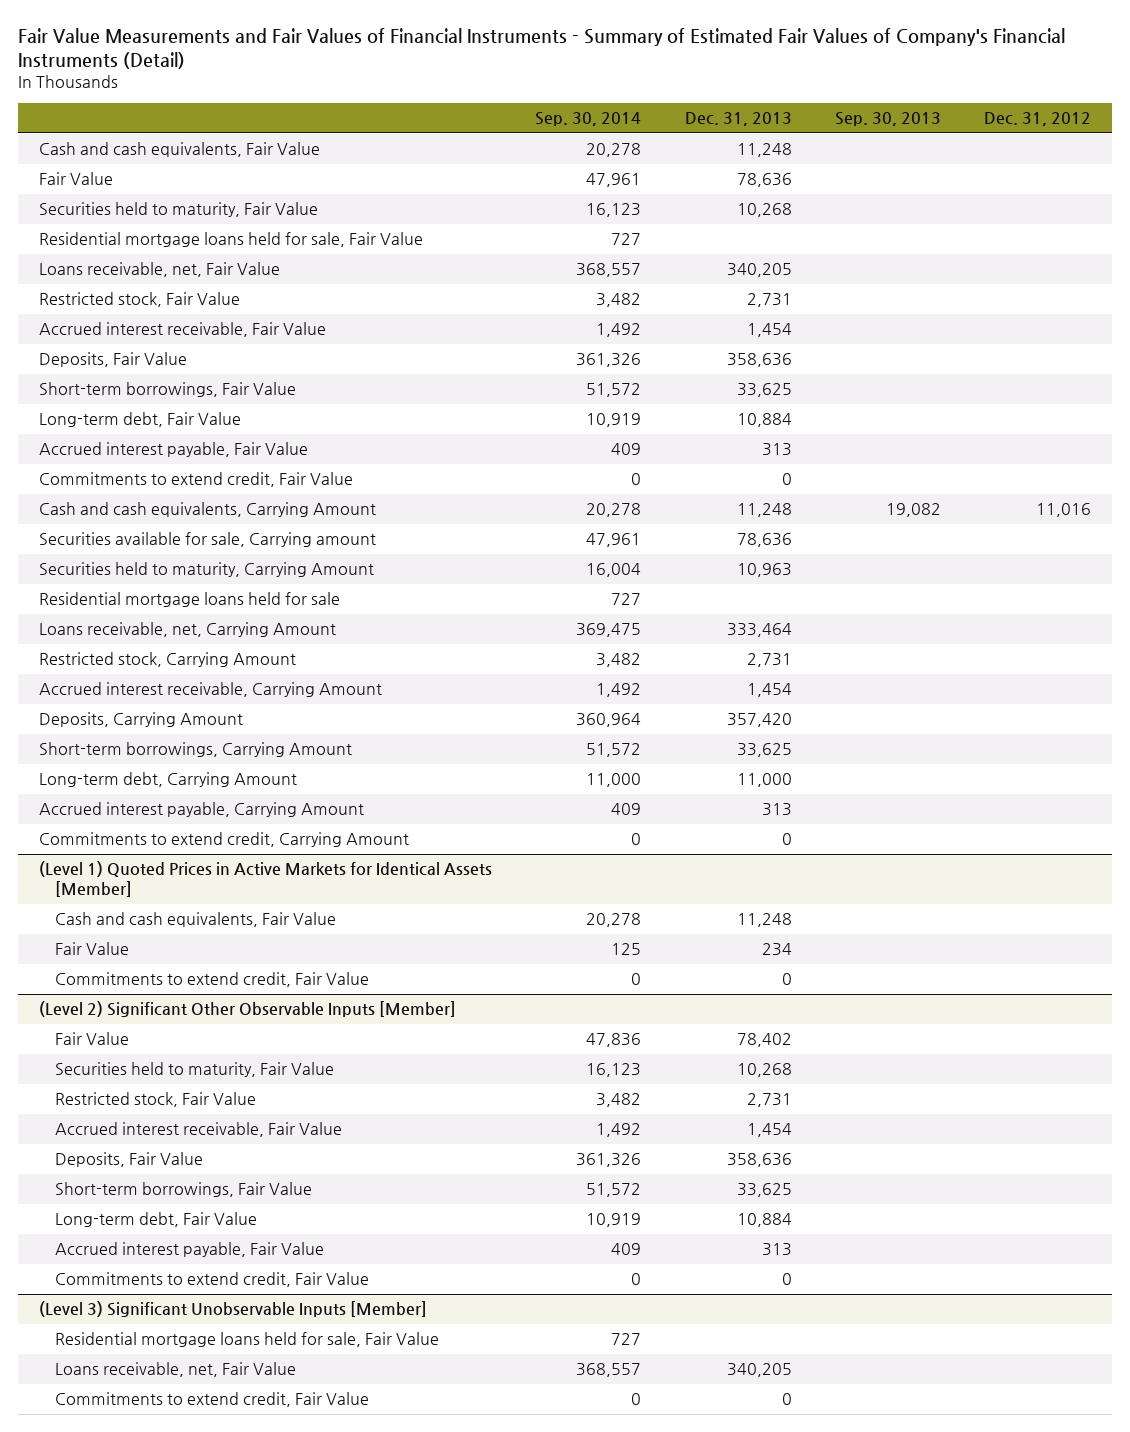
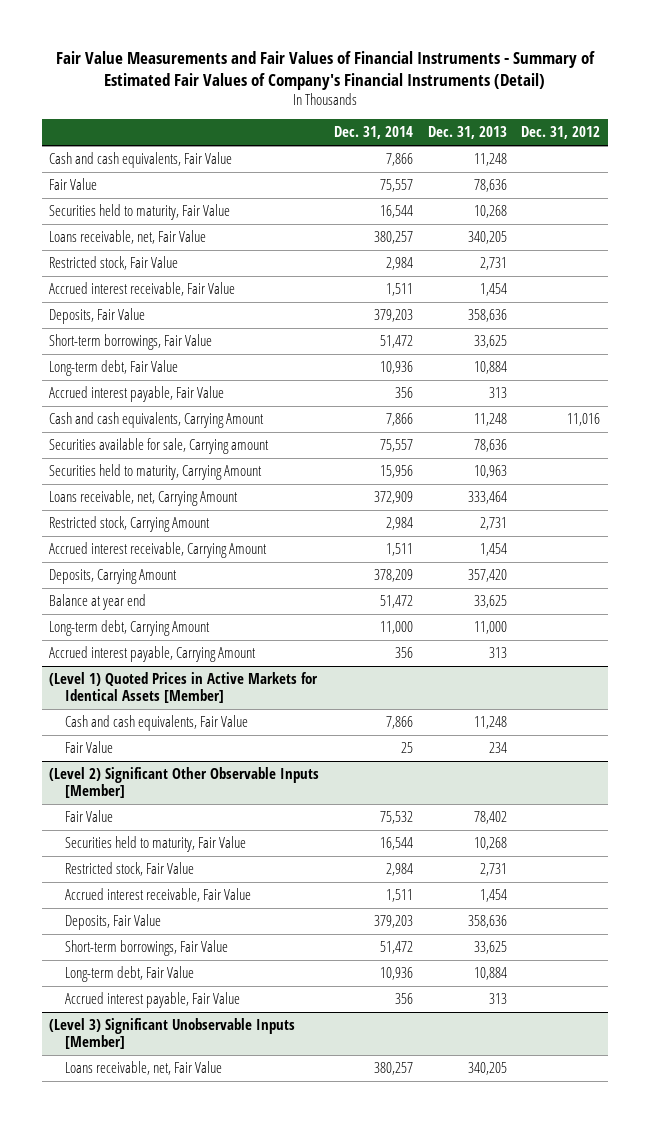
- | Sep. 30, 2014 | Dec. 31, 2013 | Sep. 30, 2013 | Dec. 31, 2012
+ | Dec. 31, 2014 | Dec. 31, 2013 | Dec. 31, 2012
- Residential mortgage loans held for sale, Fair Value | 727 | | |
- Commitments to extend credit, Fair Value | 0 | 0 | |
- Residential mortgage loans held for sale | 727 | | |
- Short-term borrowings, Carrying Amount | 51,572 | 33,625 | |
+ Balance at year end | 51,472 | 33,625 |
- Commitments to extend credit, Carrying Amount | 0 | 0 | |
@ (Level 1) Quoted Prices in Active Markets for Identical Assets [Member]
- Commitments to extend credit, Fair Value | 0 | 0 | |
@ (Level 2) Significant Other Observable Inputs [Member]
- Commitments to extend credit, Fair Value | 0 | 0 | |
@ (Level 3) Significant Unobservable Inputs [Member]
- Residential mortgage loans held for sale, Fair Value | 727 | | |
- Commitments to extend credit, Fair Value | 0 | 0 | |

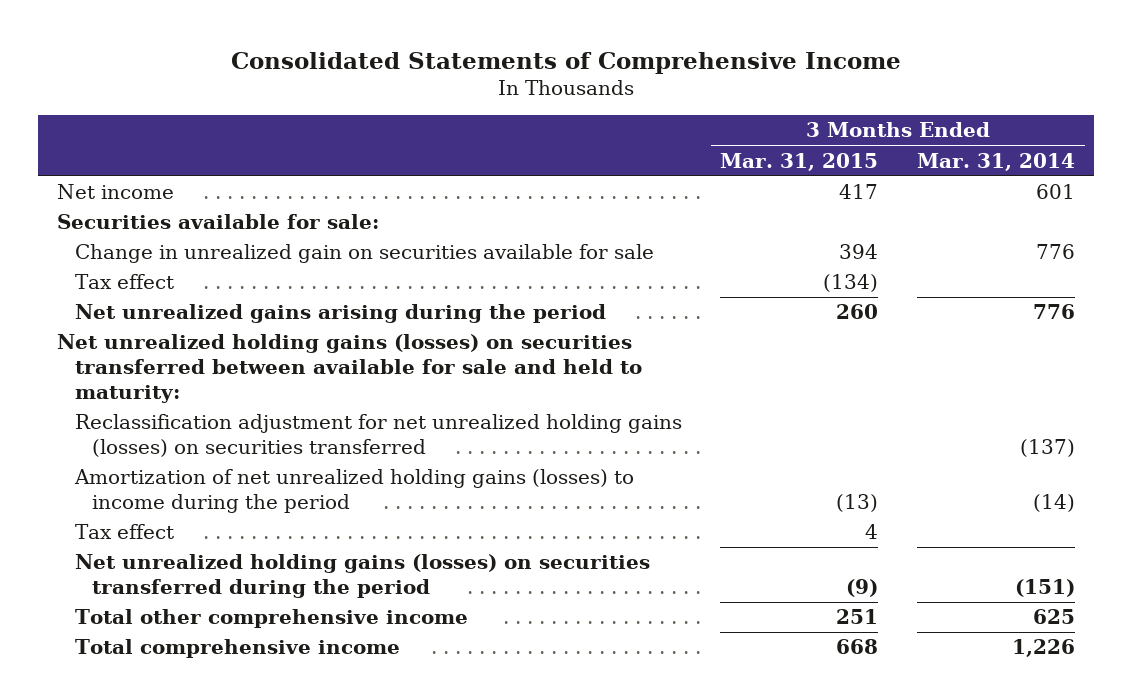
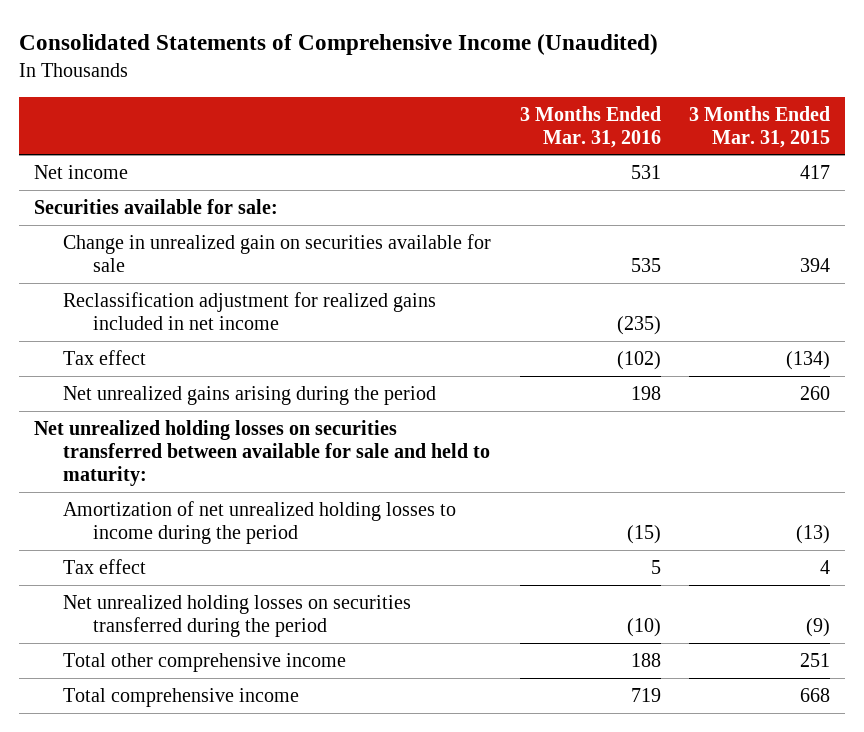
- Consolidated Statements of Comprehensive Income
+ Consolidated Statements of Comprehensive Income (Unaudited)
- | 3 Months Ended Mar. 31, 2015 | 3 Months Ended Mar. 31, 2014
+ | 3 Months Ended Mar. 31, 2016 | 3 Months Ended Mar. 31, 2015
+ Reclassification adjustment for realized gains included in net income | (235) |
- Net unrealized holding gains (losses) on securities transferred between available for sale and held to maturity:
- Reclassification adjustment for net unrealized holding gains (losses) on securities transferred | | (137)
- Amortization of net unrealized holding gains (losses) to income during the period | (13) | (14)
+ Net unrealized holding losses on securities transferred between available for sale and held to maturity:
+ Amortization of net unrealized holding losses to income during the period | (15) | (13)
- Net unrealized holding gains (losses) on securities transferred during the period | (9) | (151)
+ Net unrealized holding losses on securities transferred during the period | (10) | (9)

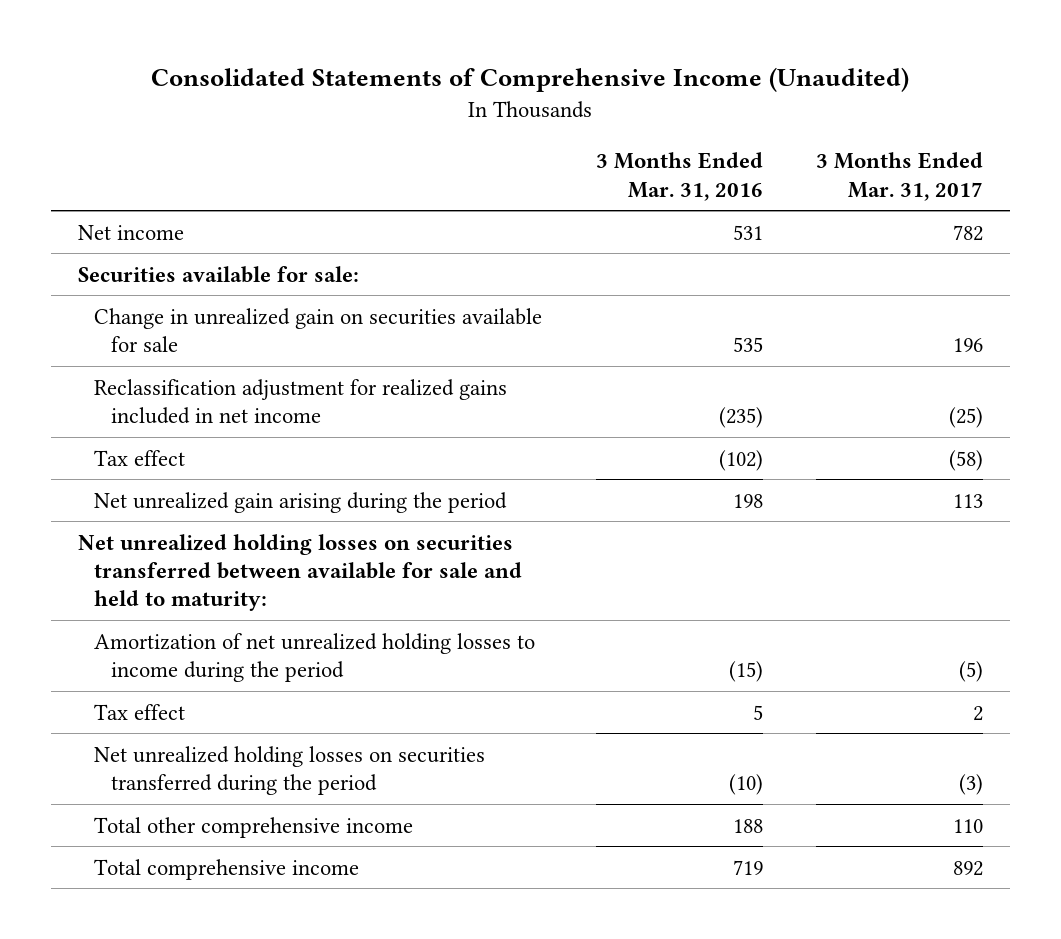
- | 3 Months Ended Mar. 31, 2016 | 3 Months Ended Mar. 31, 2015
+ | 3 Months Ended Mar. 31, 2016 | 3 Months Ended Mar. 31, 2017
- Net unrealized gains arising during the period | 198 | 260
+ Net unrealized gain arising during the period | 198 | 113

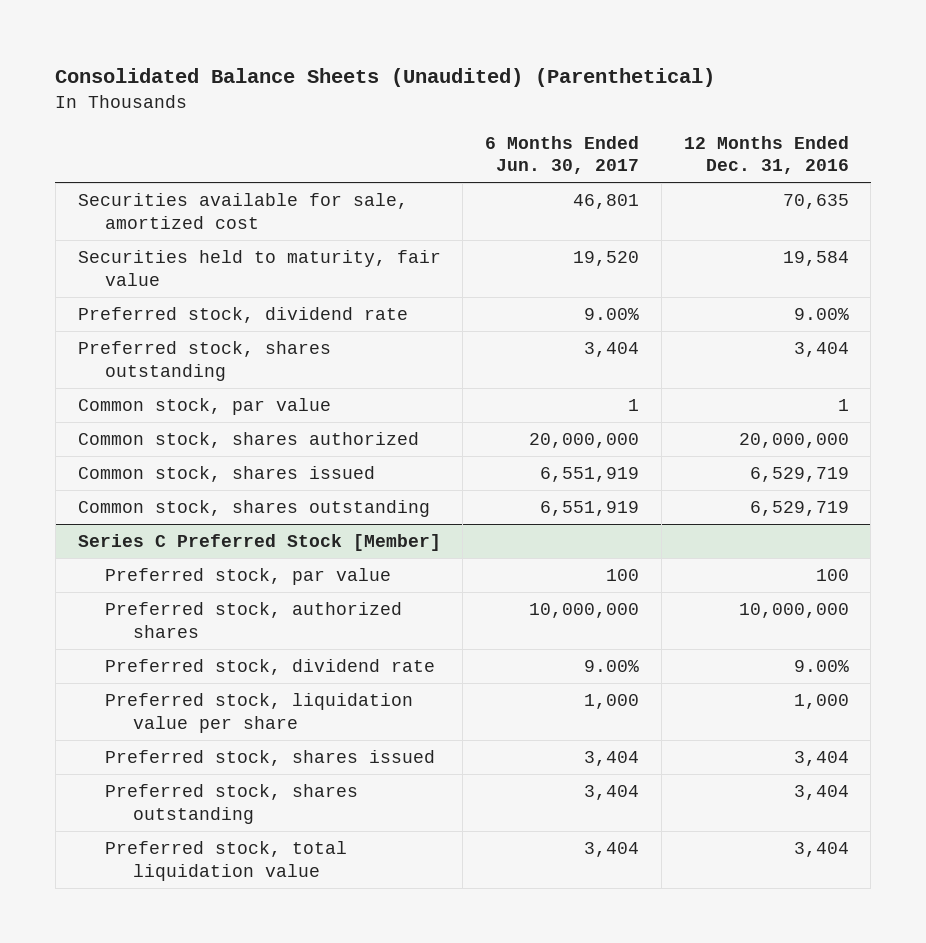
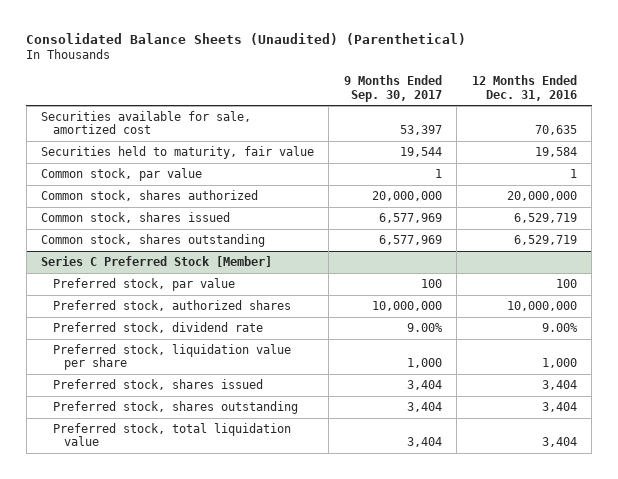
- | 6 Months Ended Jun. 30, 2017 | 12 Months Ended Dec. 31, 2016
+ | 9 Months Ended Sep. 30, 2017 | 12 Months Ended Dec. 31, 2016
- Preferred stock, dividend rate | 9.00% | 9.00%
- Preferred stock, shares outstanding | 3,404 | 3,404

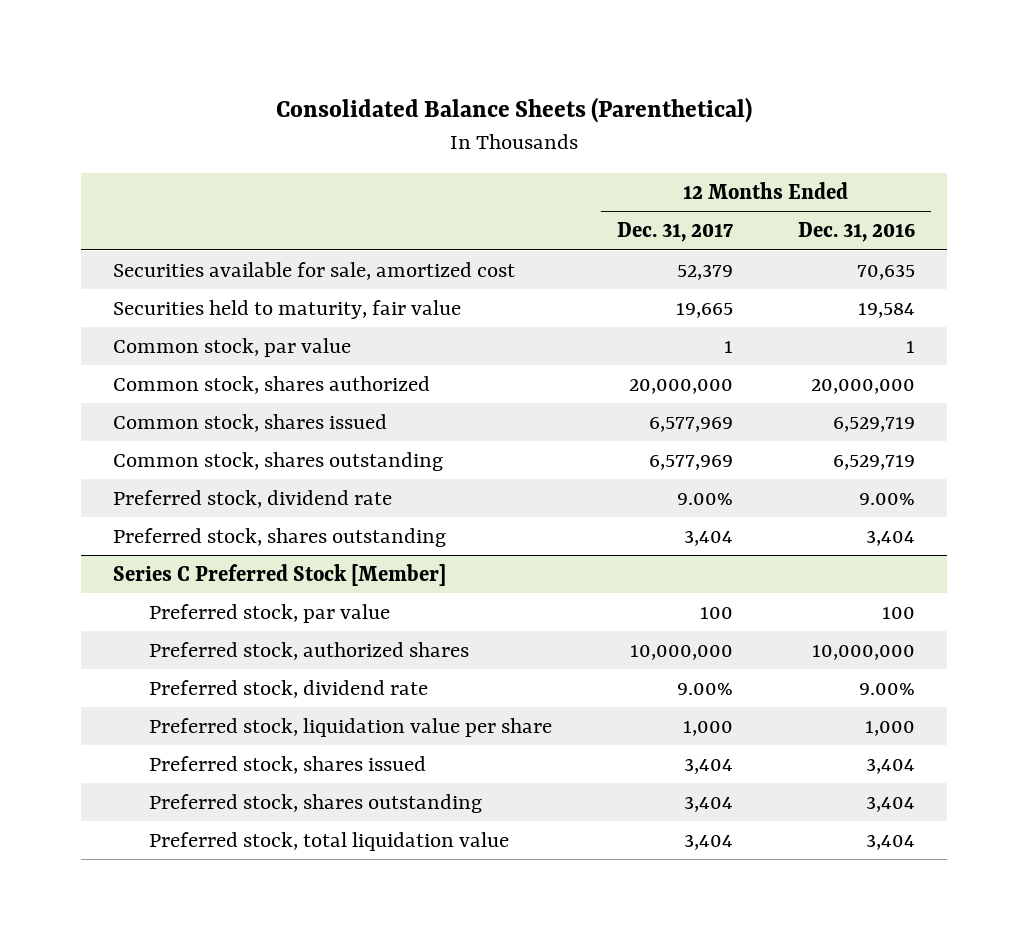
- Consolidated Balance Sheets (Unaudited) (Parenthetical)
+ Consolidated Balance Sheets (Parenthetical)
- | 9 Months Ended Sep. 30, 2017 | 12 Months Ended Dec. 31, 2016
+ | 12 Months Ended Dec. 31, 2017 | 12 Months Ended Dec. 31, 2016
+ Preferred stock, dividend rate | 9.00% | 9.00%
+ Preferred stock, shares outstanding | 3,404 | 3,404

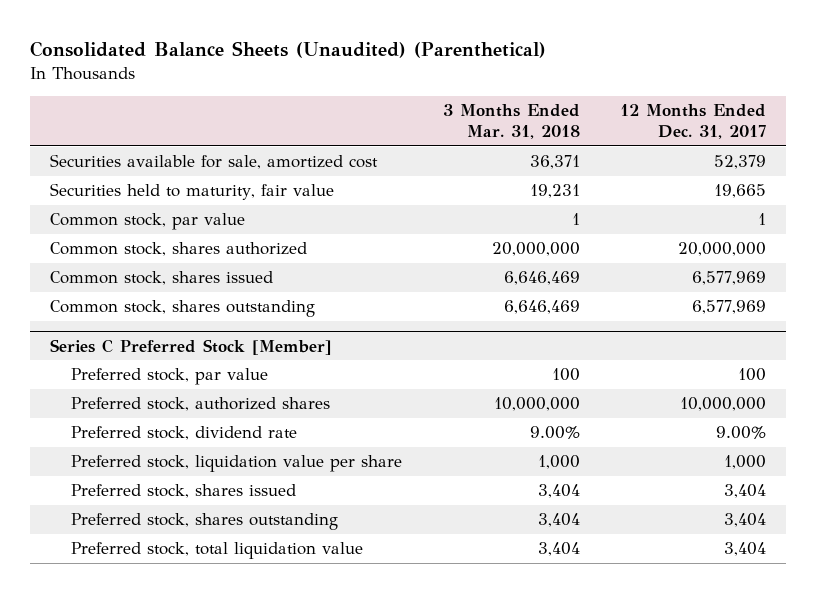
- Consolidated Balance Sheets (Parenthetical)
+ Consolidated Balance Sheets (Unaudited) (Parenthetical)
- | 12 Months Ended Dec. 31, 2017 | 12 Months Ended Dec. 31, 2016
+ | 3 Months Ended Mar. 31, 2018 | 12 Months Ended Dec. 31, 2017
- Preferred stock, dividend rate | 9.00% | 9.00%
- Preferred stock, shares outstanding | 3,404 | 3,404

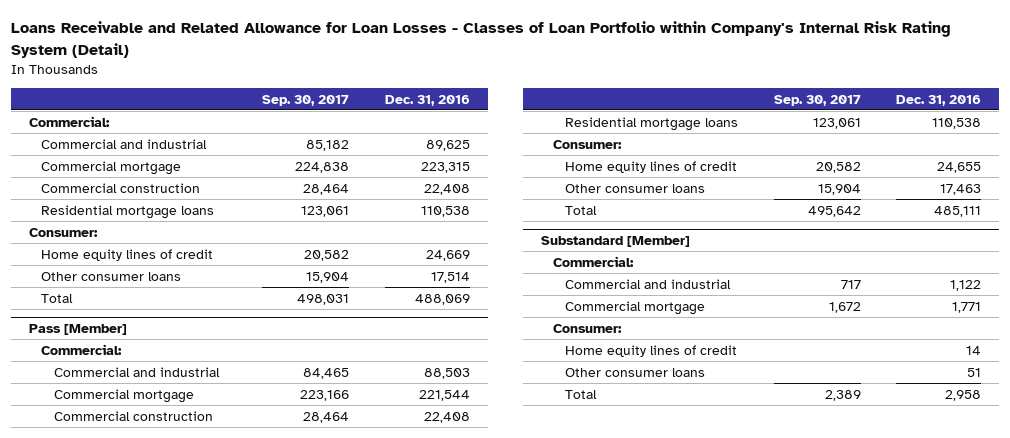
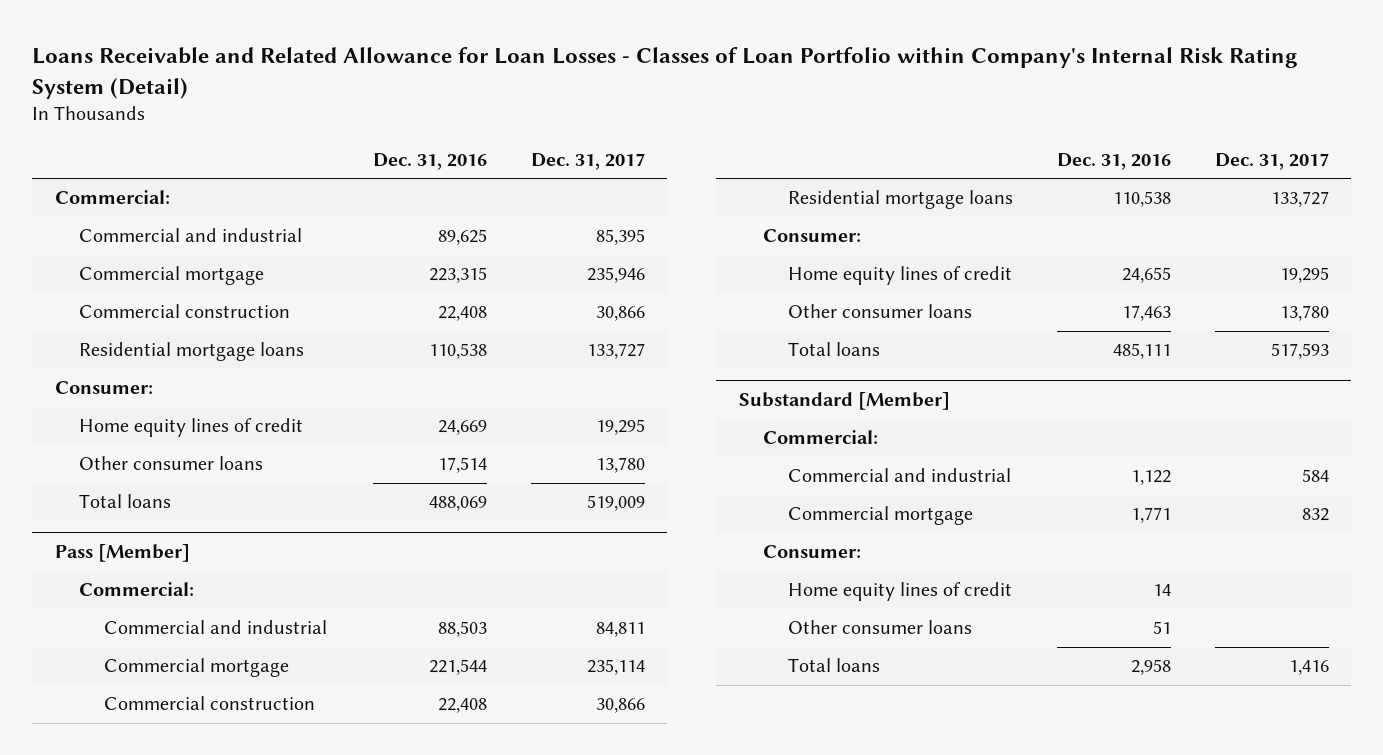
- | Sep. 30, 2017 | Dec. 31, 2016
+ | Dec. 31, 2016 | Dec. 31, 2017
- Total | 498,031 | 488,069
+ Total loans | 488,069 | 519,009
@ Pass [Member]
- Total | 495,642 | 485,111
+ Total loans | 485,111 | 517,593
@ Substandard [Member]
- Total | 2,389 | 2,958
+ Total loans | 2,958 | 1,416

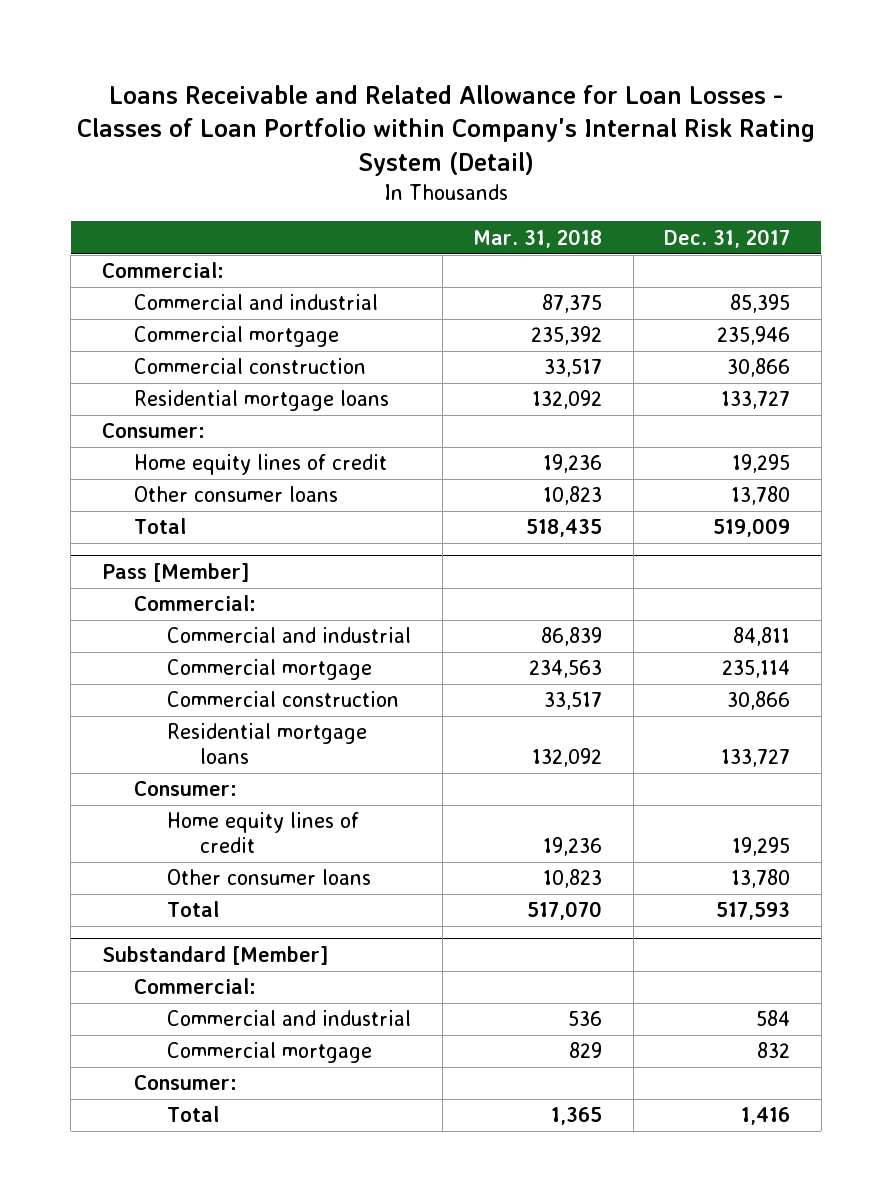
- | Dec. 31, 2016 | Dec. 31, 2017
+ | Mar. 31, 2018 | Dec. 31, 2017
- Total loans | 488,069 | 519,009
+ Total | 518,435 | 519,009
@ Pass [Member]
- Total loans | 485,111 | 517,593
+ Total | 517,070 | 517,593
@ Substandard [Member]
- Home equity lines of credit | 14 |
- Other consumer loans | 51 |
- Total loans | 2,958 | 1,416
+ Total | 1,365 | 1,416

